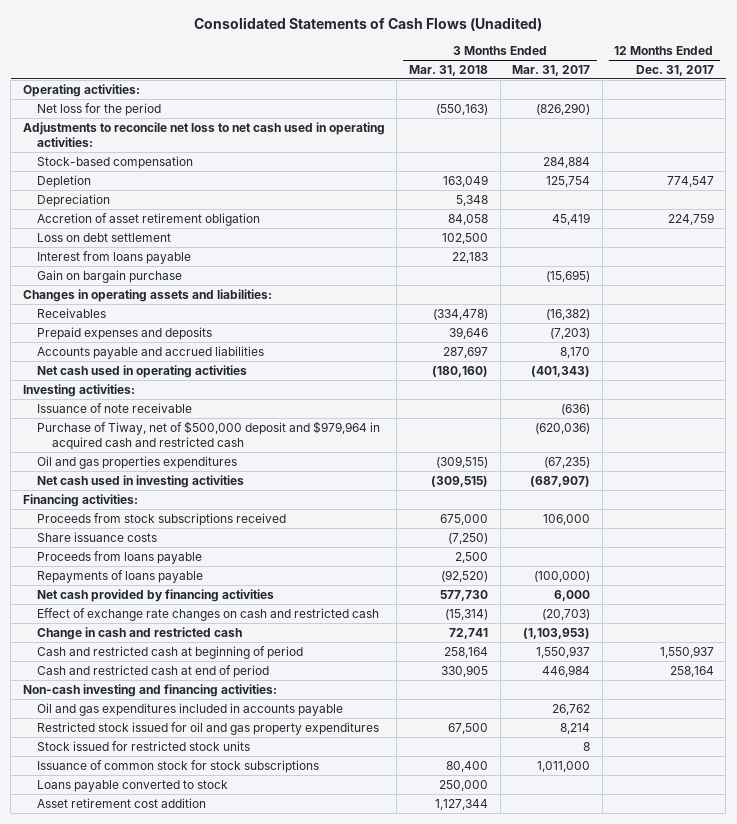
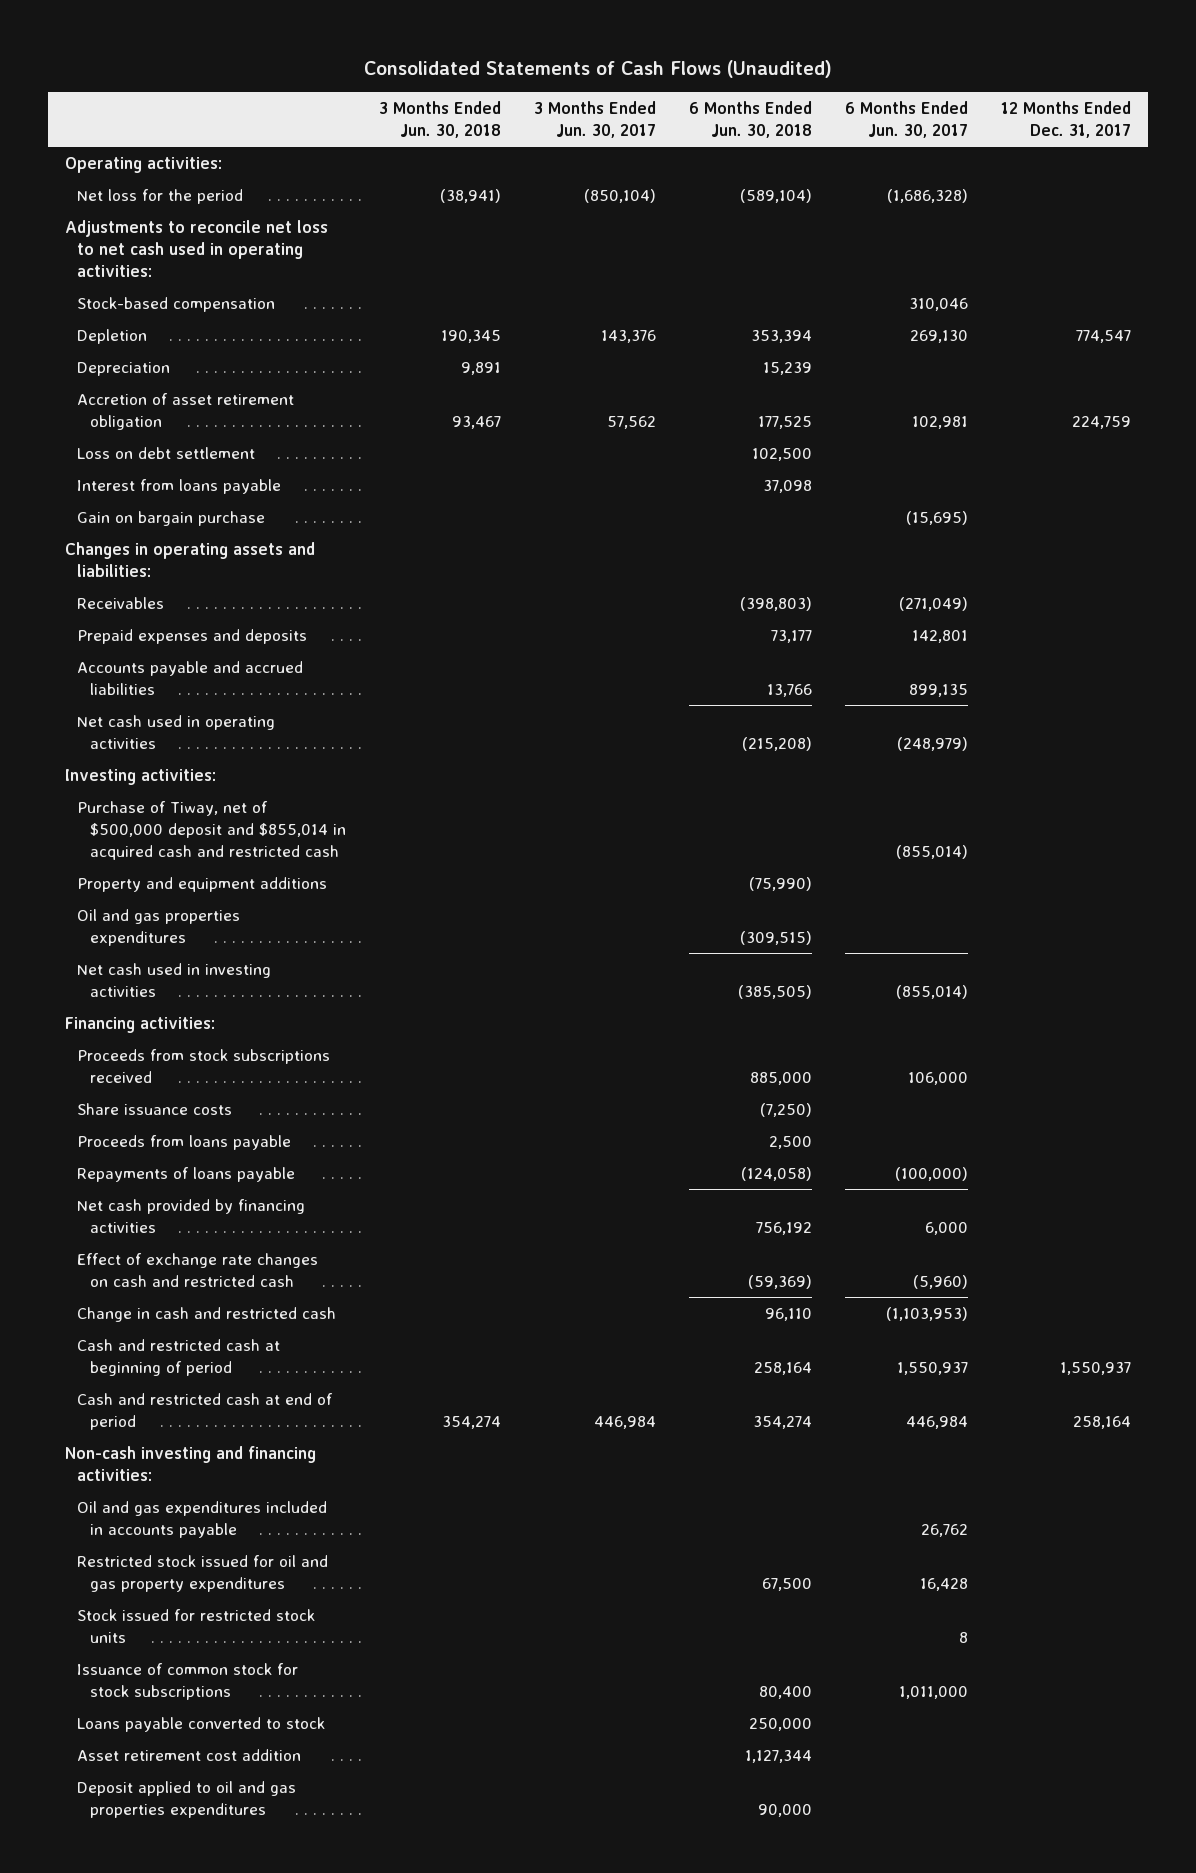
- Consolidated Statements of Cash Flows (Unadited)
+ Consolidated Statements of Cash Flows (Unaudited)
- | 3 Months Ended Mar. 31, 2018 | 3 Months Ended Mar. 31, 2017 | 12 Months Ended Dec. 31, 2017
+ | 3 Months Ended Jun. 30, 2018 | 3 Months Ended Jun. 30, 2017 | 6 Months Ended Jun. 30, 2018 | 6 Months Ended Jun. 30, 2017 | 12 Months Ended Dec. 31, 2017
- Issuance of note receivable | | (636) |
- Purchase of Tiway, net of $500,000 deposit and $979,964 in acquired cash and restricted cash | | (620,036) |
+ Purchase of Tiway, net of $500,000 deposit and $855,014 in acquired cash and restricted cash | | | | (855,014) |
+ Property and equipment additions | | | (75,990) | |
+ Deposit applied to oil and gas properties expenditures | | | 90,000 | |

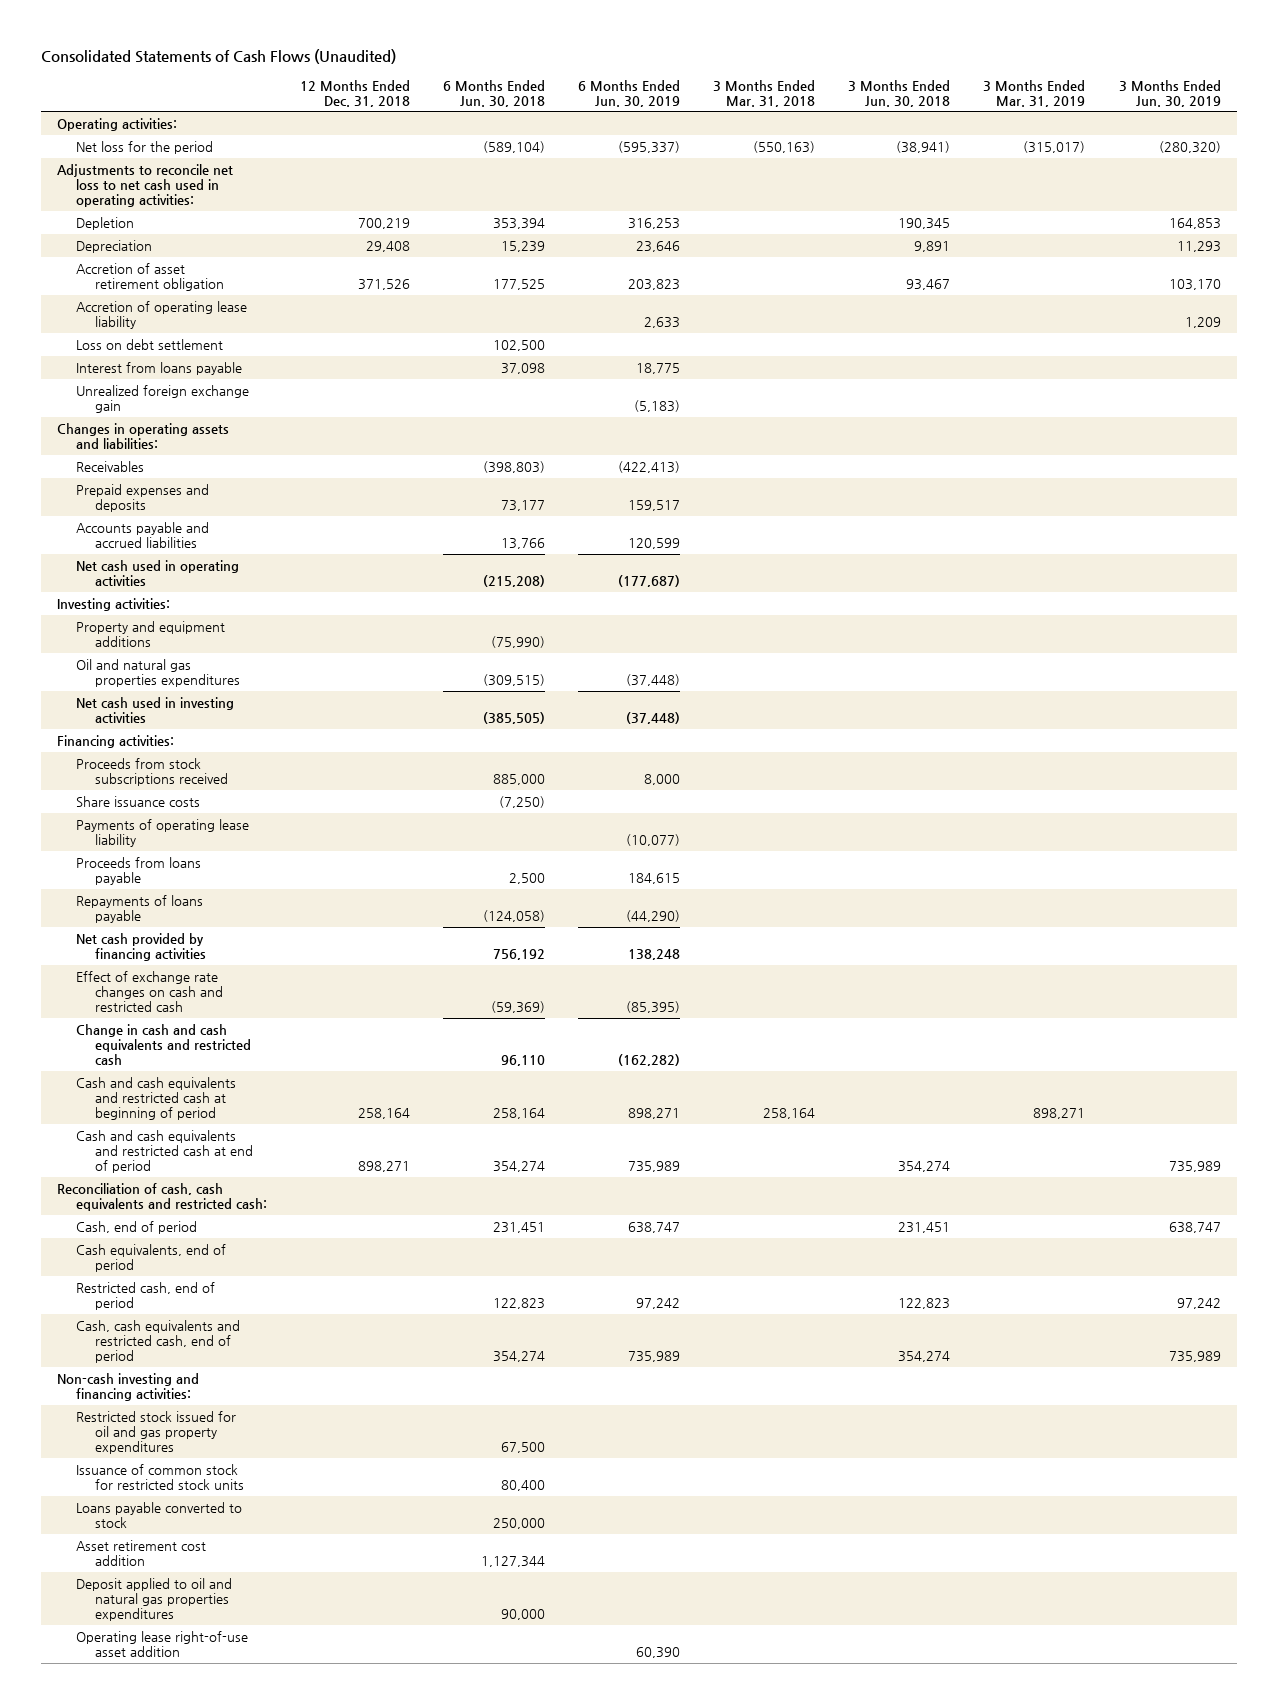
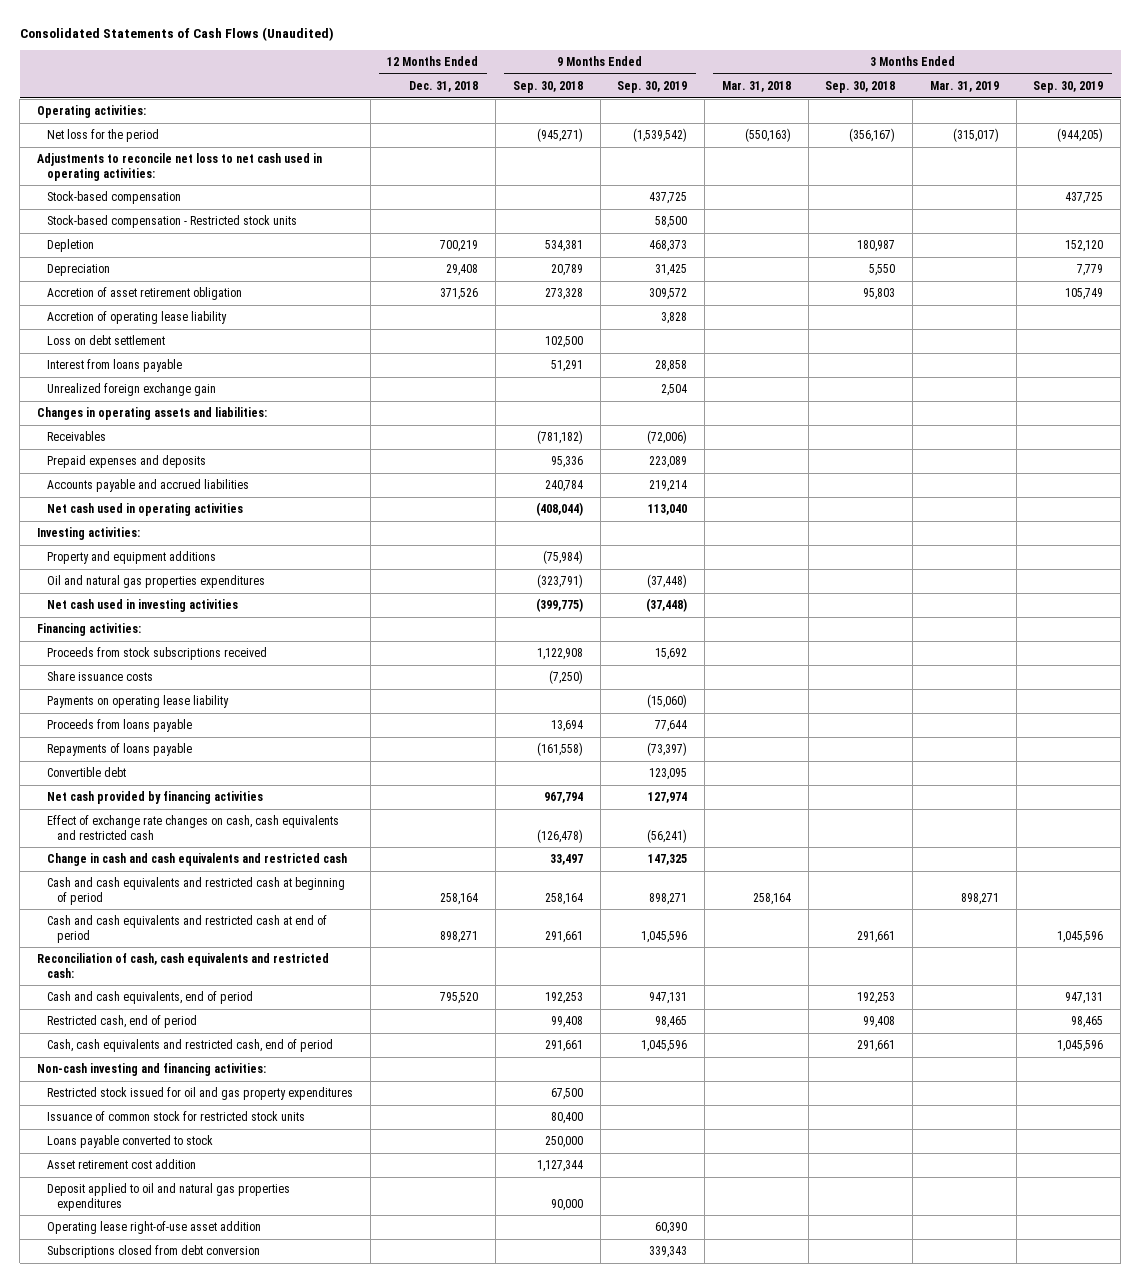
- | 12 Months Ended Dec. 31, 2018 | 6 Months Ended Jun. 30, 2018 | 6 Months Ended Jun. 30, 2019 | 3 Months Ended Mar. 31, 2018 | 3 Months Ended Jun. 30, 2018 | 3 Months Ended Mar. 31, 2019 | 3 Months Ended Jun. 30, 2019
+ | 12 Months Ended Dec. 31, 2018 | 9 Months Ended Sep. 30, 2018 | 9 Months Ended Sep. 30, 2019 | 3 Months Ended Mar. 31, 2018 | 3 Months Ended Sep. 30, 2018 | 3 Months Ended Mar. 31, 2019 | 3 Months Ended Sep. 30, 2019
+ Stock-based compensation | | | 437,725 | | | | 437,725
+ Stock-based compensation - Restricted stock units | | | 58,500 | | | |
- Payments of operating lease liability | | | (10,077) | | | |
+ Payments on operating lease liability | | | (15,060) | | | |
+ Convertible debt | | | 123,095 | | | |
- Effect of exchange rate changes on cash and restricted cash | | (59,369) | (85,395) | | | |
+ Effect of exchange rate changes on cash, cash equivalents and restricted cash | | (126,478) | (56,241) | | | |
- Cash, end of period | | 231,451 | 638,747 | | 231,451 | | 638,747
- Cash equivalents, end of period
+ Cash and cash equivalents, end of period | 795,520 | 192,253 | 947,131 | | 192,253 | | 947,131
+ Subscriptions closed from debt conversion | | | 339,343 | | | |

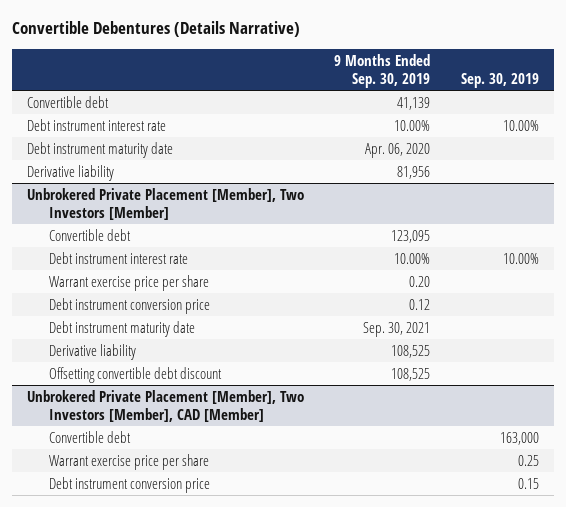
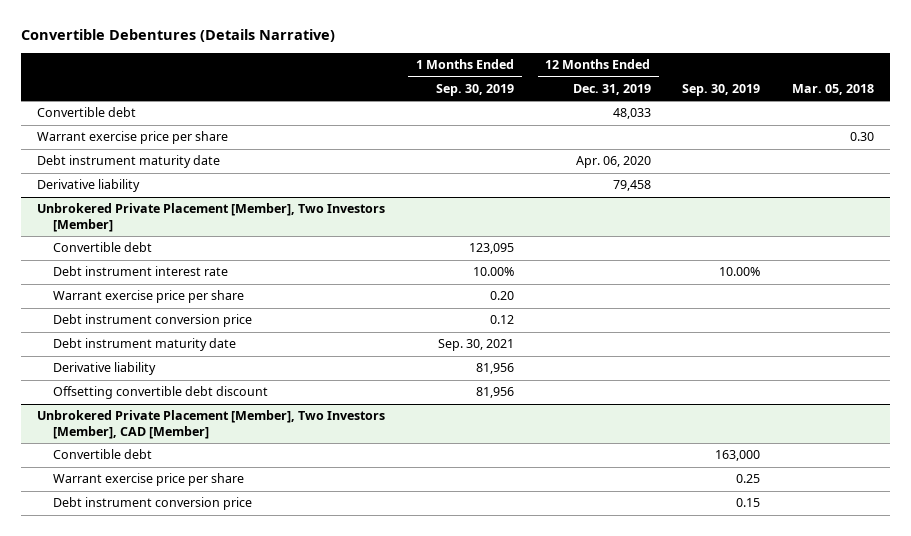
- | 9 Months Ended Sep. 30, 2019 | Sep. 30, 2019
+ | 1 Months Ended Sep. 30, 2019 | 12 Months Ended Dec. 31, 2019 | Sep. 30, 2019 | Mar. 05, 2018
- Debt instrument interest rate | 10.00% | 10.00%
+ Warrant exercise price per share | | | | 0.30

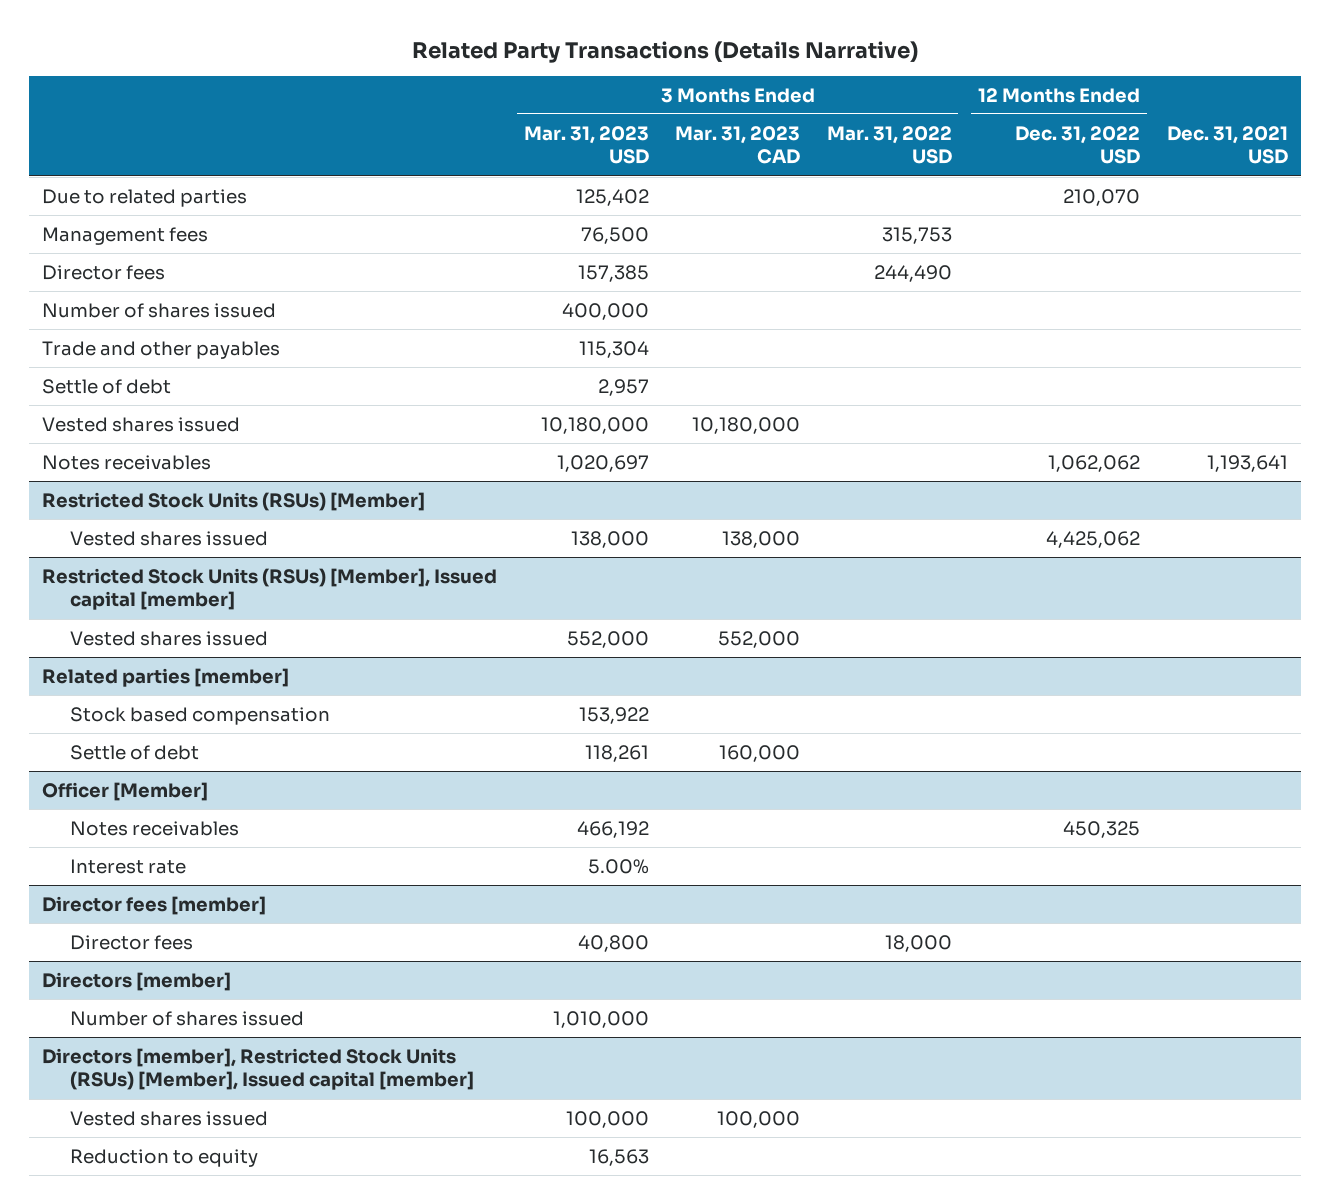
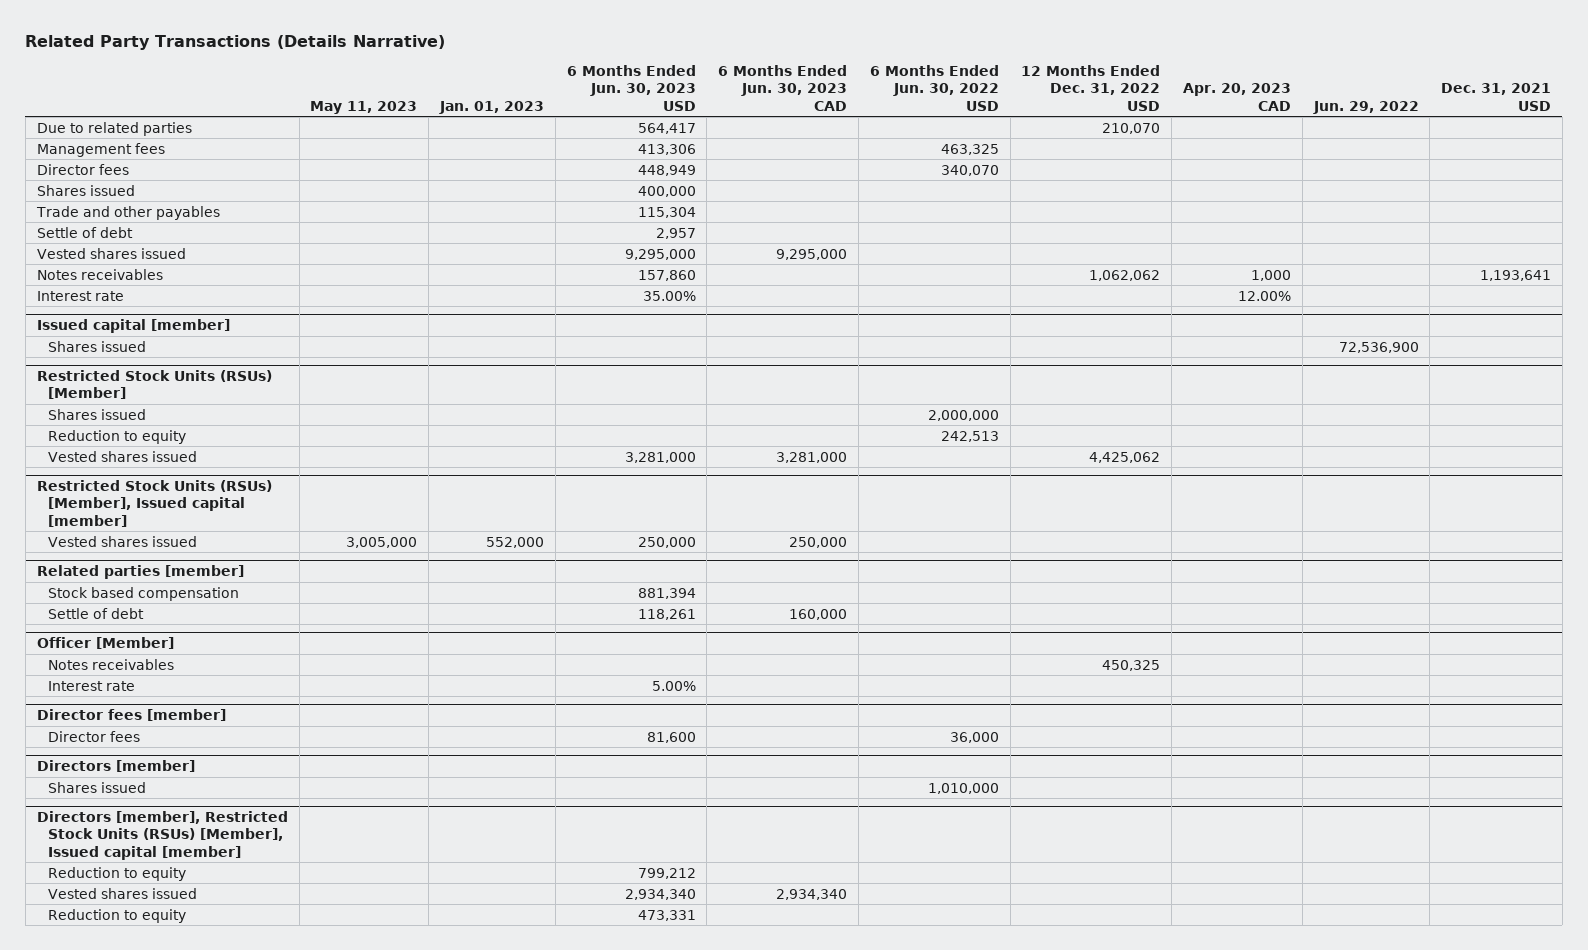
- | 3 Months Ended Mar. 31, 2023 USD | 3 Months Ended Mar. 31, 2023 CAD | 3 Months Ended Mar. 31, 2022 USD | 12 Months Ended Dec. 31, 2022 USD | Dec. 31, 2021 USD
+ | May 11, 2023 | Jan. 01, 2023 | 6 Months Ended Jun. 30, 2023 USD | 6 Months Ended Jun. 30, 2023 CAD | 6 Months Ended Jun. 30, 2022 USD | 12 Months Ended Dec. 31, 2022 USD | Apr. 20, 2023 CAD | Jun. 29, 2022 | Dec. 31, 2021 USD
- Number of shares issued | 400,000 | | | |
+ Shares issued | | | 400,000 | | | | | |
+ Interest rate | | | 35.00% | | | | 12.00% | |
+ Issued capital [member]
+ Shares issued | | | | | | | | 72,536,900 |
@ Restricted Stock Units (RSUs) [Member]
+ Shares issued | | | | | 2,000,000 | | | |
+ Reduction to equity | | | | | 242,513 | | | |
@ Directors [member]
- Number of shares issued | 1,010,000 | | | |
+ Shares issued | | | | | 1,010,000 | | | |
@ Directors [member], Restricted Stock Units (RSUs) [Member], Issued capital [member]
+ Reduction to equity | | | 799,212 | | | | | |

